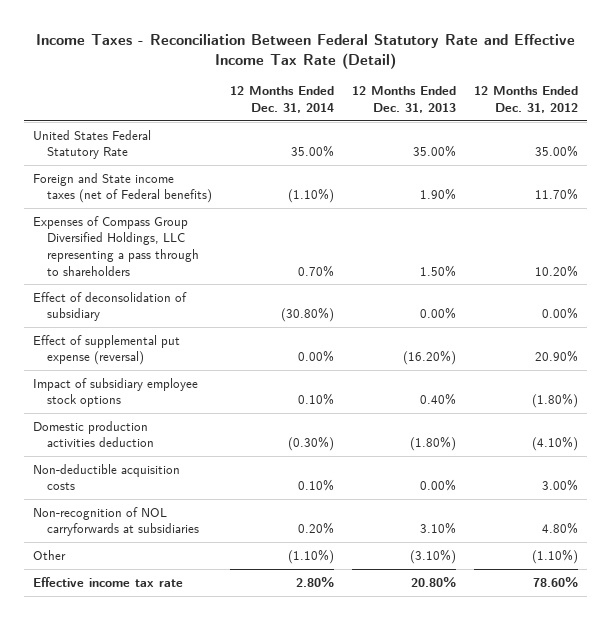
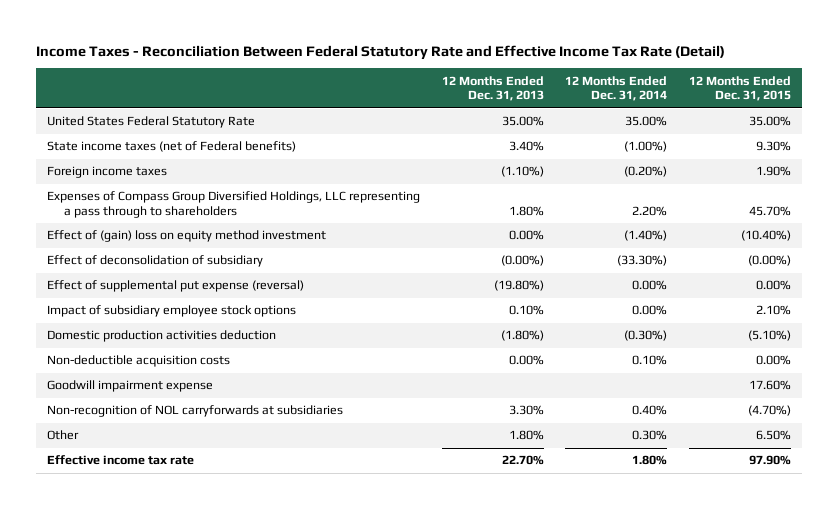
- | 12 Months Ended Dec. 31, 2014 | 12 Months Ended Dec. 31, 2013 | 12 Months Ended Dec. 31, 2012
+ | 12 Months Ended Dec. 31, 2013 | 12 Months Ended Dec. 31, 2014 | 12 Months Ended Dec. 31, 2015
- Foreign and State income taxes (net of Federal benefits) | (1.10%) | 1.90% | 11.70%
- Expenses of Compass Group Diversified Holdings, LLC representing a pass through to shareholders | 0.70% | 1.50% | 10.20%
- Effect of deconsolidation of subsidiary | (30.80%) | 0.00% | 0.00%
- Effect of supplemental put expense (reversal) | 0.00% | (16.20%) | 20.90%
- Impact of subsidiary employee stock options | 0.10% | 0.40% | (1.80%)
+ State income taxes (net of Federal benefits) | 3.40% | (1.00%) | 9.30%
+ Foreign income taxes | (1.10%) | (0.20%) | 1.90%
+ Expenses of Compass Group Diversified Holdings, LLC representing a pass through to shareholders | 1.80% | 2.20% | 45.70%
+ Effect of (gain) loss on equity method investment | 0.00% | (1.40%) | (10.40%)
+ Effect of deconsolidation of subsidiary | (0.00%) | (33.30%) | (0.00%)
+ Effect of supplemental put expense (reversal) | (19.80%) | 0.00% | 0.00%
+ Impact of subsidiary employee stock options | 0.10% | 0.00% | 2.10%
- Non-recognition of NOL carryforwards at subsidiaries | 0.20% | 3.10% | 4.80%
- Other | (1.10%) | (3.10%) | (1.10%)
- Effective income tax rate | 2.80% | 20.80% | 78.60%
+ Goodwill impairment expense | | | 17.60%
+ Non-recognition of NOL carryforwards at subsidiaries | 3.30% | 0.40% | (4.70%)
+ Other | 1.80% | 0.30% | 6.50%
+ Effective income tax rate | 22.70% | 1.80% | 97.90%

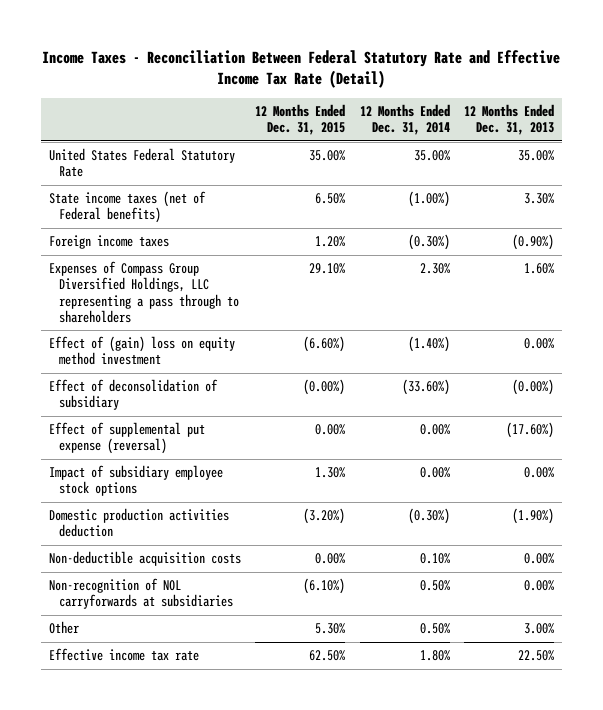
- | 12 Months Ended Dec. 31, 2013 | 12 Months Ended Dec. 31, 2014 | 12 Months Ended Dec. 31, 2015
+ | 12 Months Ended Dec. 31, 2015 | 12 Months Ended Dec. 31, 2014 | 12 Months Ended Dec. 31, 2013
- State income taxes (net of Federal benefits) | 3.40% | (1.00%) | 9.30%
- Foreign income taxes | (1.10%) | (0.20%) | 1.90%
- Expenses of Compass Group Diversified Holdings, LLC representing a pass through to shareholders | 1.80% | 2.20% | 45.70%
- Effect of (gain) loss on equity method investment | 0.00% | (1.40%) | (10.40%)
- Effect of deconsolidation of subsidiary | (0.00%) | (33.30%) | (0.00%)
- Effect of supplemental put expense (reversal) | (19.80%) | 0.00% | 0.00%
- Impact of subsidiary employee stock options | 0.10% | 0.00% | 2.10%
- Domestic production activities deduction | (1.80%) | (0.30%) | (5.10%)
+ State income taxes (net of Federal benefits) | 6.50% | (1.00%) | 3.30%
+ Foreign income taxes | 1.20% | (0.30%) | (0.90%)
+ Expenses of Compass Group Diversified Holdings, LLC representing a pass through to shareholders | 29.10% | 2.30% | 1.60%
+ Effect of (gain) loss on equity method investment | (6.60%) | (1.40%) | 0.00%
+ Effect of deconsolidation of subsidiary | (0.00%) | (33.60%) | (0.00%)
+ Effect of supplemental put expense (reversal) | 0.00% | 0.00% | (17.60%)
+ Impact of subsidiary employee stock options | 1.30% | 0.00% | 0.00%
+ Domestic production activities deduction | (3.20%) | (0.30%) | (1.90%)
- Goodwill impairment expense | | | 17.60%
- Non-recognition of NOL carryforwards at subsidiaries | 3.30% | 0.40% | (4.70%)
- Other | 1.80% | 0.30% | 6.50%
- Effective income tax rate | 22.70% | 1.80% | 97.90%
+ Non-recognition of NOL carryforwards at subsidiaries | (6.10%) | 0.50% | 0.00%
+ Other | 5.30% | 0.50% | 3.00%
+ Effective income tax rate | 62.50% | 1.80% | 22.50%

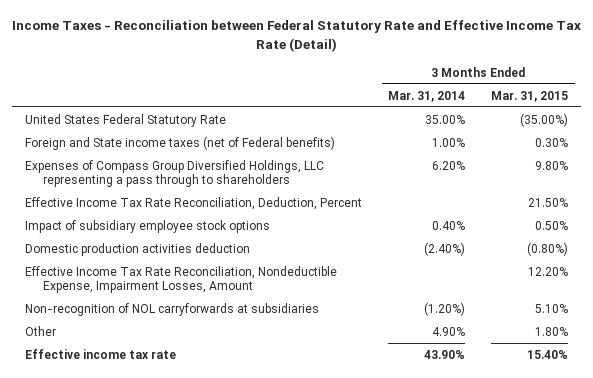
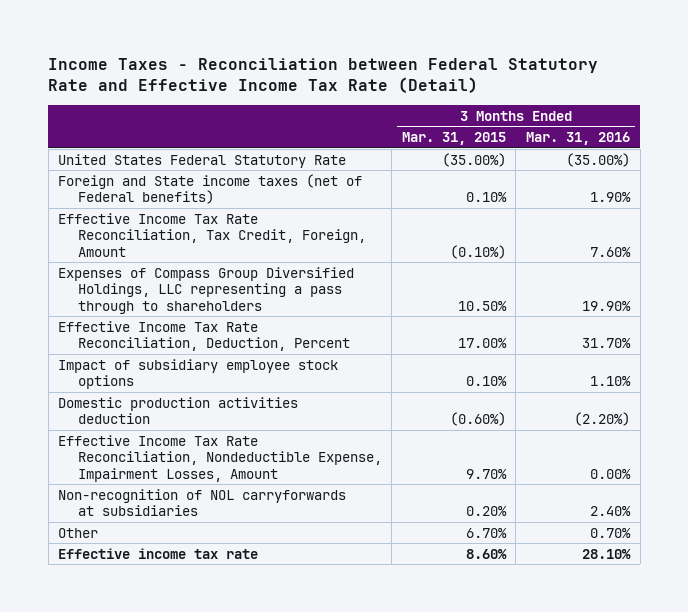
- | 3 Months Ended Mar. 31, 2014 | 3 Months Ended Mar. 31, 2015
+ | 3 Months Ended Mar. 31, 2015 | 3 Months Ended Mar. 31, 2016
- Foreign and State income taxes (net of Federal benefits) | 1.00% | 0.30%
- Expenses of Compass Group Diversified Holdings, LLC representing a pass through to shareholders | 6.20% | 9.80%
- Effective Income Tax Rate Reconciliation, Deduction, Percent | | 21.50%
- Impact of subsidiary employee stock options | 0.40% | 0.50%
- Domestic production activities deduction | (2.40%) | (0.80%)
- Effective Income Tax Rate Reconciliation, Nondeductible Expense, Impairment Losses, Amount | | 12.20%
- Non-recognition of NOL carryforwards at subsidiaries | (1.20%) | 5.10%
- Other | 4.90% | 1.80%
- Effective income tax rate | 43.90% | 15.40%
+ Foreign and State income taxes (net of Federal benefits) | 0.10% | 1.90%
+ Effective Income Tax Rate Reconciliation, Tax Credit, Foreign, Amount | (0.10%) | 7.60%
+ Expenses of Compass Group Diversified Holdings, LLC representing a pass through to shareholders | 10.50% | 19.90%
+ Effective Income Tax Rate Reconciliation, Deduction, Percent | 17.00% | 31.70%
+ Impact of subsidiary employee stock options | 0.10% | 1.10%
+ Domestic production activities deduction | (0.60%) | (2.20%)
+ Effective Income Tax Rate Reconciliation, Nondeductible Expense, Impairment Losses, Amount | 9.70% | 0.00%
+ Non-recognition of NOL carryforwards at subsidiaries | 0.20% | 2.40%
+ Other | 6.70% | 0.70%
+ Effective income tax rate | 8.60% | 28.10%

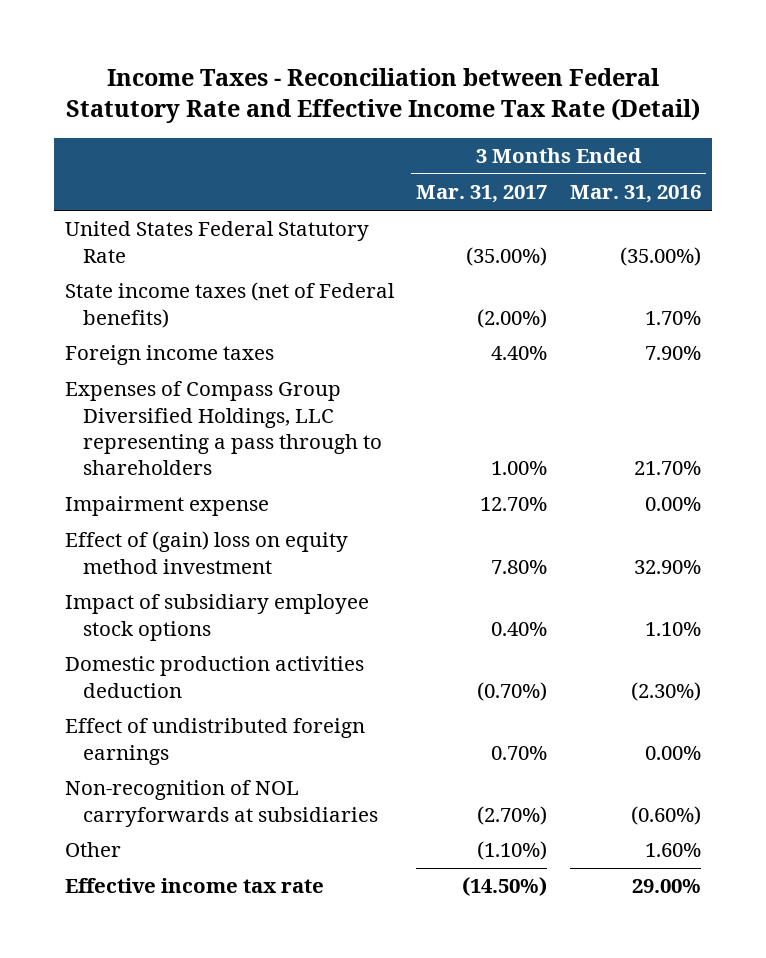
- | 3 Months Ended Mar. 31, 2015 | 3 Months Ended Mar. 31, 2016
+ | 3 Months Ended Mar. 31, 2017 | 3 Months Ended Mar. 31, 2016
- Foreign and State income taxes (net of Federal benefits) | 0.10% | 1.90%
- Effective Income Tax Rate Reconciliation, Tax Credit, Foreign, Amount | (0.10%) | 7.60%
- Expenses of Compass Group Diversified Holdings, LLC representing a pass through to shareholders | 10.50% | 19.90%
- Effective Income Tax Rate Reconciliation, Deduction, Percent | 17.00% | 31.70%
+ State income taxes (net of Federal benefits) | (2.00%) | 1.70%
+ Foreign income taxes | 4.40% | 7.90%
+ Expenses of Compass Group Diversified Holdings, LLC representing a pass through to shareholders | 1.00% | 21.70%
+ Impairment expense | 12.70% | 0.00%
+ Effect of (gain) loss on equity method investment | 7.80% | 32.90%
- Domestic production activities deduction | (0.60%) | (2.20%)
- Effective Income Tax Rate Reconciliation, Nondeductible Expense, Impairment Losses, Amount | 9.70% | 0.00%
- Non-recognition of NOL carryforwards at subsidiaries | 0.20% | 2.40%
- Other | 6.70% | 0.70%
- Effective income tax rate | 8.60% | 28.10%
+ Domestic production activities deduction | (0.70%) | (2.30%)
+ Effect of undistributed foreign earnings | 0.70% | 0.00%
+ Non-recognition of NOL carryforwards at subsidiaries | (2.70%) | (0.60%)
+ Other | (1.10%) | 1.60%
+ Effective income tax rate | (14.50%) | 29.00%

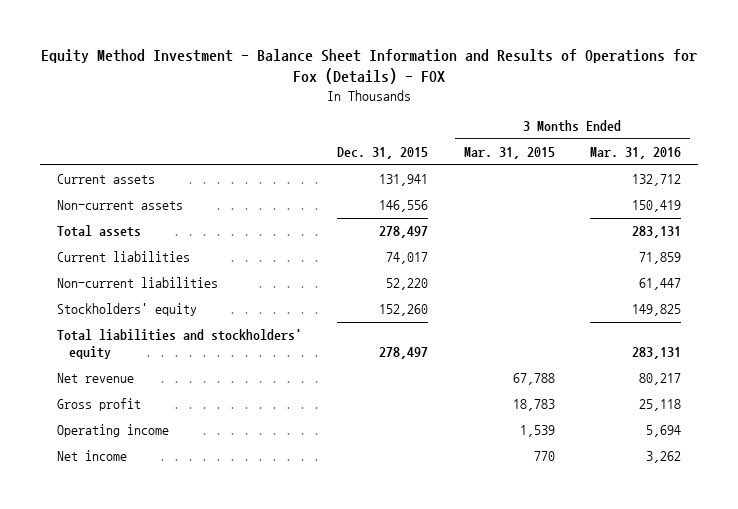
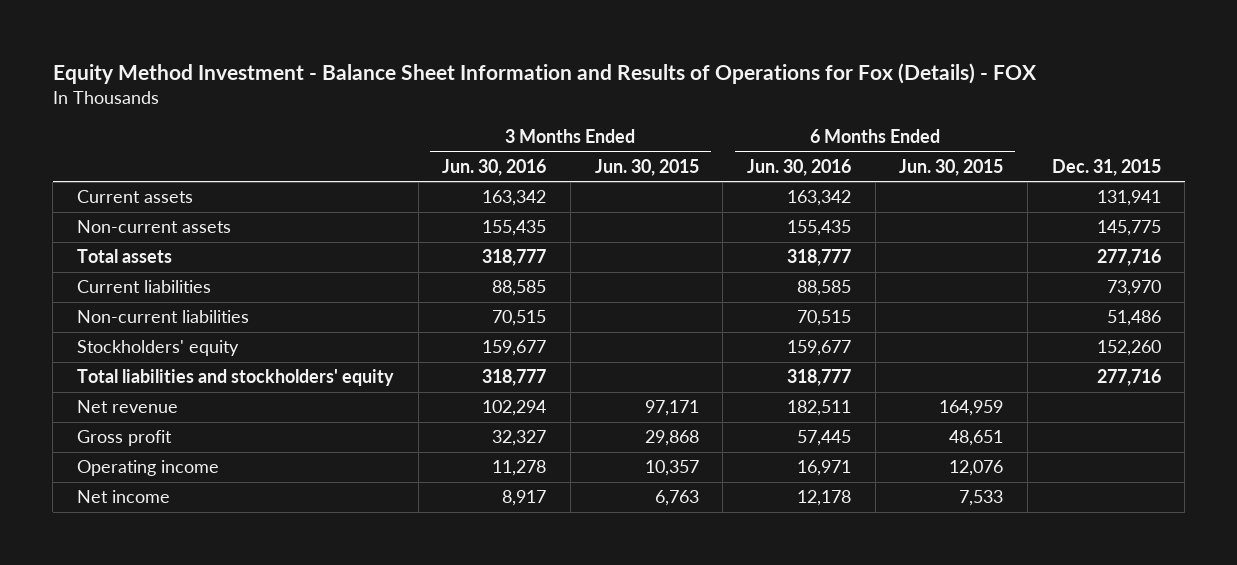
- | Dec. 31, 2015 | 3 Months Ended Mar. 31, 2015 | 3 Months Ended Mar. 31, 2016
+ | 3 Months Ended Jun. 30, 2016 | 3 Months Ended Jun. 30, 2015 | 6 Months Ended Jun. 30, 2016 | 6 Months Ended Jun. 30, 2015 | Dec. 31, 2015
- Non-current assets | 146,556 | | 150,419
- Total assets | 278,497 | | 283,131
- Current liabilities | 74,017 | | 71,859
- Non-current liabilities | 52,220 | | 61,447
+ Non-current assets | 155,435 | | 155,435 | | 145,775
+ Total assets | 318,777 | | 318,777 | | 277,716
+ Current liabilities | 88,585 | | 88,585 | | 73,970
+ Non-current liabilities | 70,515 | | 70,515 | | 51,486
- Total liabilities and stockholders' equity | 278,497 | | 283,131
+ Total liabilities and stockholders' equity | 318,777 | | 318,777 | | 277,716

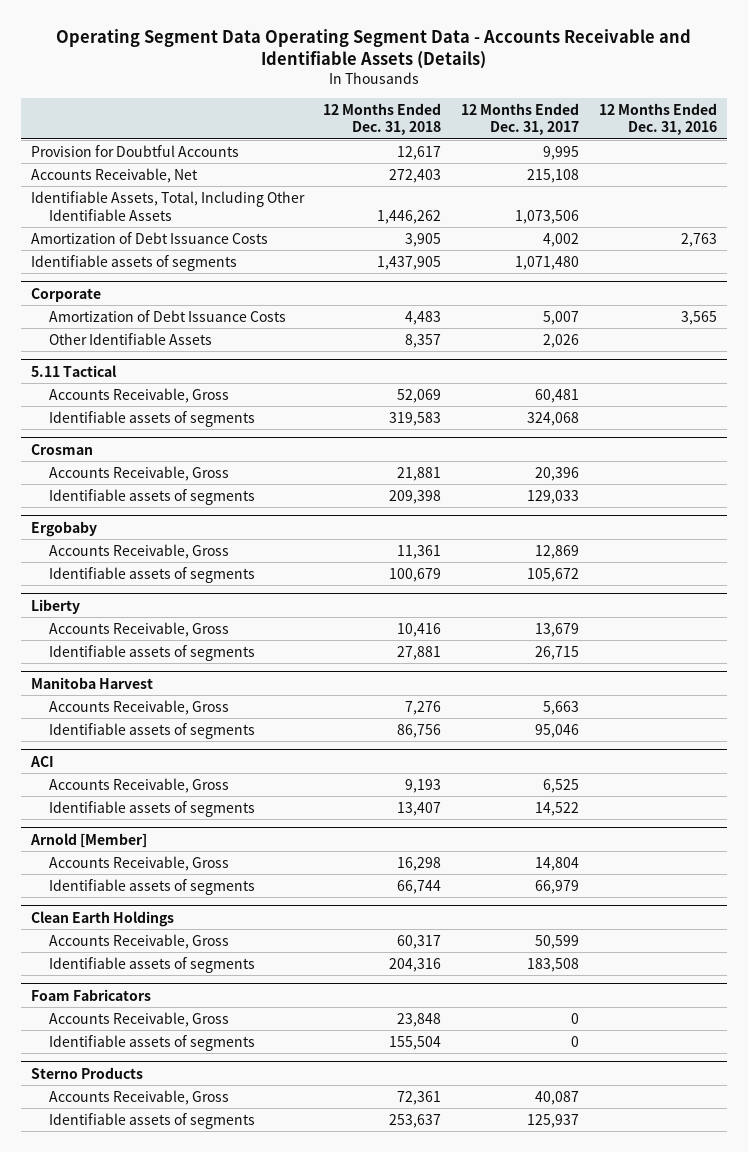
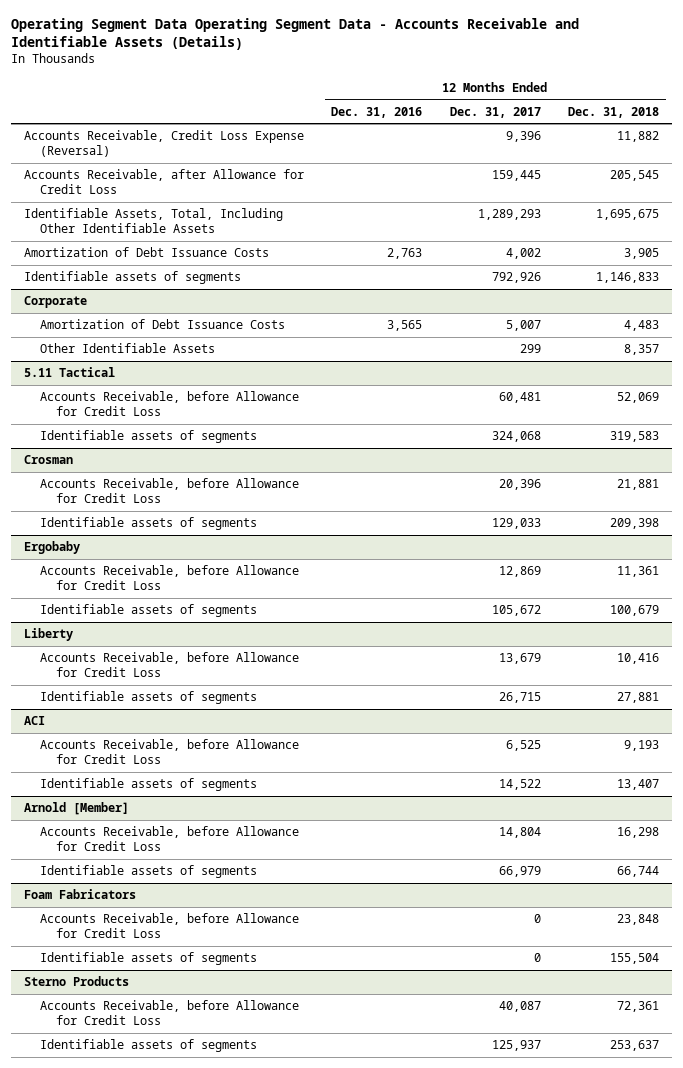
- | 12 Months Ended Dec. 31, 2018 | 12 Months Ended Dec. 31, 2017 | 12 Months Ended Dec. 31, 2016
+ | 12 Months Ended Dec. 31, 2016 | 12 Months Ended Dec. 31, 2017 | 12 Months Ended Dec. 31, 2018
- Provision for Doubtful Accounts | 12,617 | 9,995 |
- Accounts Receivable, Net | 272,403 | 215,108 |
- Identifiable Assets, Total, Including Other Identifiable Assets | 1,446,262 | 1,073,506 |
+ Accounts Receivable, Credit Loss Expense (Reversal) | | 9,396 | 11,882
+ Accounts Receivable, after Allowance for Credit Loss | | 159,445 | 205,545
+ Identifiable Assets, Total, Including Other Identifiable Assets | | 1,289,293 | 1,695,675
- Identifiable assets of segments | 1,437,905 | 1,071,480 |
+ Identifiable assets of segments | | 792,926 | 1,146,833
@ Corporate
- Other Identifiable Assets | 8,357 | 2,026 |
+ Other Identifiable Assets | | 299 | 8,357
@ 5.11 Tactical
- Accounts Receivable, Gross | 52,069 | 60,481 |
+ Accounts Receivable, before Allowance for Credit Loss | | 60,481 | 52,069
@ Crosman
- Accounts Receivable, Gross | 21,881 | 20,396 |
+ Accounts Receivable, before Allowance for Credit Loss | | 20,396 | 21,881
@ Ergobaby
- Accounts Receivable, Gross | 11,361 | 12,869 |
+ Accounts Receivable, before Allowance for Credit Loss | | 12,869 | 11,361
@ Liberty
- Accounts Receivable, Gross | 10,416 | 13,679 |
+ Accounts Receivable, before Allowance for Credit Loss | | 13,679 | 10,416
- Manitoba Harvest
- Accounts Receivable, Gross | 7,276 | 5,663 |
- Identifiable assets of segments | 86,756 | 95,046 |
@ ACI
- Accounts Receivable, Gross | 9,193 | 6,525 |
+ Accounts Receivable, before Allowance for Credit Loss | | 6,525 | 9,193
@ Arnold [Member]
- Accounts Receivable, Gross | 16,298 | 14,804 |
+ Accounts Receivable, before Allowance for Credit Loss | | 14,804 | 16,298
- Clean Earth Holdings
- Accounts Receivable, Gross | 60,317 | 50,599 |
- Identifiable assets of segments | 204,316 | 183,508 |
@ Foam Fabricators
- Accounts Receivable, Gross | 23,848 | 0 |
+ Accounts Receivable, before Allowance for Credit Loss | | 0 | 23,848
@ Sterno Products
- Accounts Receivable, Gross | 72,361 | 40,087 |
+ Accounts Receivable, before Allowance for Credit Loss | | 40,087 | 72,361

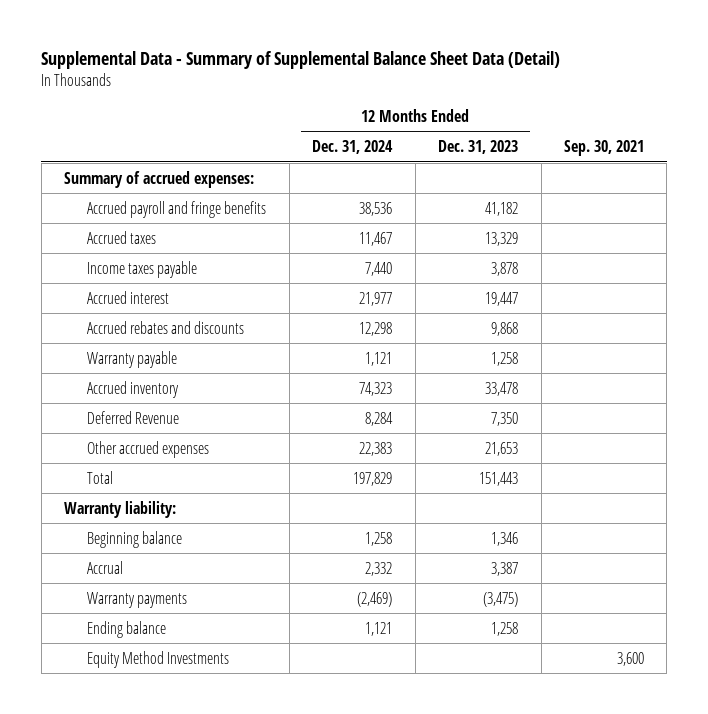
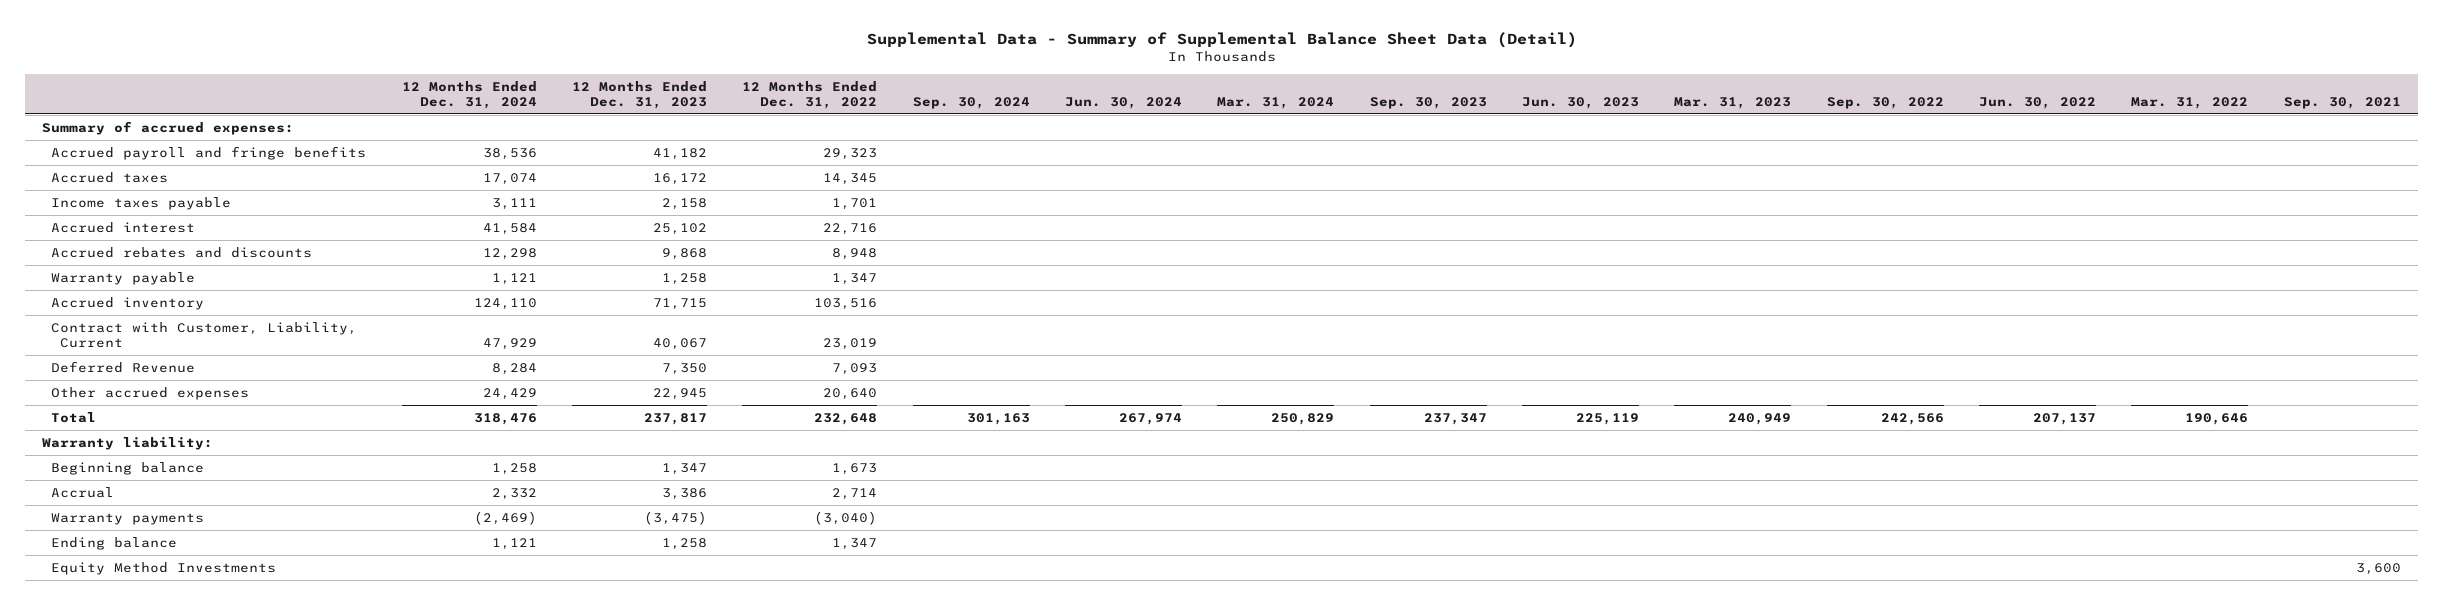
- | 12 Months Ended Dec. 31, 2024 | 12 Months Ended Dec. 31, 2023 | Sep. 30, 2021
+ | 12 Months Ended Dec. 31, 2024 | 12 Months Ended Dec. 31, 2023 | 12 Months Ended Dec. 31, 2022 | Sep. 30, 2024 | Jun. 30, 2024 | Mar. 31, 2024 | Sep. 30, 2023 | Jun. 30, 2023 | Mar. 31, 2023 | Sep. 30, 2022 | Jun. 30, 2022 | Mar. 31, 2022 | Sep. 30, 2021
- Accrued taxes | 11,467 | 13,329 |
- Income taxes payable | 7,440 | 3,878 |
- Accrued interest | 21,977 | 19,447 |
+ Accrued taxes | 17,074 | 16,172 | 14,345 | | | | | | | | | |
+ Income taxes payable | 3,111 | 2,158 | 1,701 | | | | | | | | | |
+ Accrued interest | 41,584 | 25,102 | 22,716 | | | | | | | | | |
- Accrued inventory | 74,323 | 33,478 |
+ Accrued inventory | 124,110 | 71,715 | 103,516 | | | | | | | | | |
+ Contract with Customer, Liability, Current | 47,929 | 40,067 | 23,019 | | | | | | | | | |
- Other accrued expenses | 22,383 | 21,653 |
- Total | 197,829 | 151,443 |
+ Other accrued expenses | 24,429 | 22,945 | 20,640 | | | | | | | | | |
+ Total | 318,476 | 237,817 | 232,648 | 301,163 | 267,974 | 250,829 | 237,347 | 225,119 | 240,949 | 242,566 | 207,137 | 190,646 |
- Beginning balance | 1,258 | 1,346 |
- Accrual | 2,332 | 3,387 |
+ Beginning balance | 1,258 | 1,347 | 1,673 | | | | | | | | | |
+ Accrual | 2,332 | 3,386 | 2,714 | | | | | | | | | |

